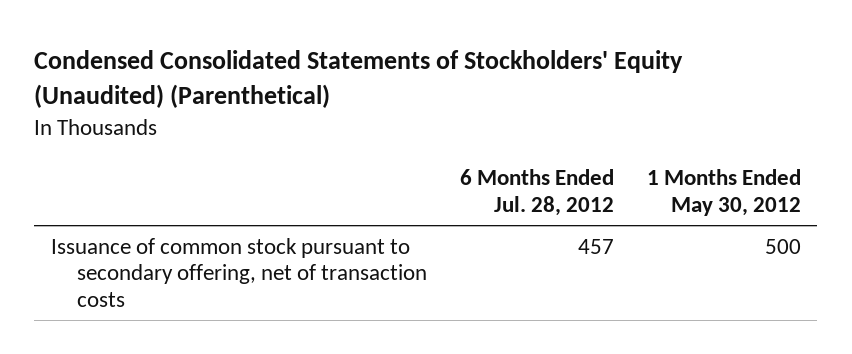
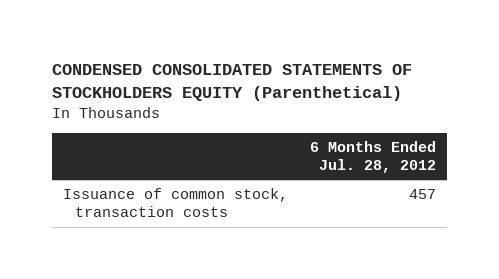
- Condensed Consolidated Statements of Stockholders' Equity (Unaudited) (Parenthetical)
+ CONDENSED CONSOLIDATED STATEMENTS OF STOCKHOLDERS EQUITY (Parenthetical)
- | 6 Months Ended Jul. 28, 2012 | 1 Months Ended May 30, 2012
+ | 6 Months Ended Jul. 28, 2012
- Issuance of common stock pursuant to secondary offering, net of transaction costs | 457 | 500
+ Issuance of common stock, transaction costs | 457

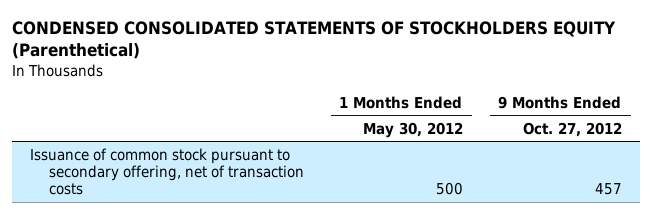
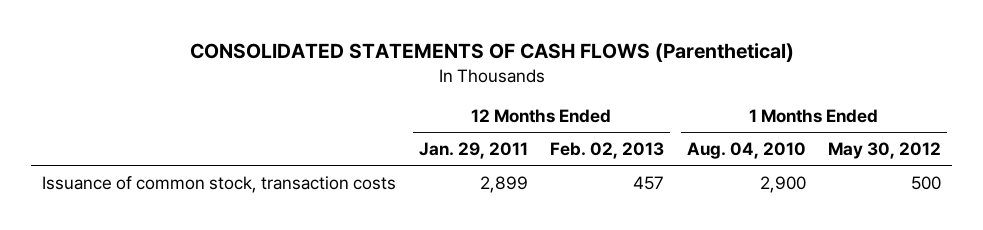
- CONDENSED CONSOLIDATED STATEMENTS OF STOCKHOLDERS EQUITY (Parenthetical)
+ CONSOLIDATED STATEMENTS OF CASH FLOWS (Parenthetical)
- | 1 Months Ended May 30, 2012 | 9 Months Ended Oct. 27, 2012
+ | 12 Months Ended Jan. 29, 2011 | 12 Months Ended Feb. 02, 2013 | 1 Months Ended Aug. 04, 2010 | 1 Months Ended May 30, 2012
- Issuance of common stock pursuant to secondary offering, net of transaction costs | 500 | 457
+ Issuance of common stock, transaction costs | 2,899 | 457 | 2,900 | 500

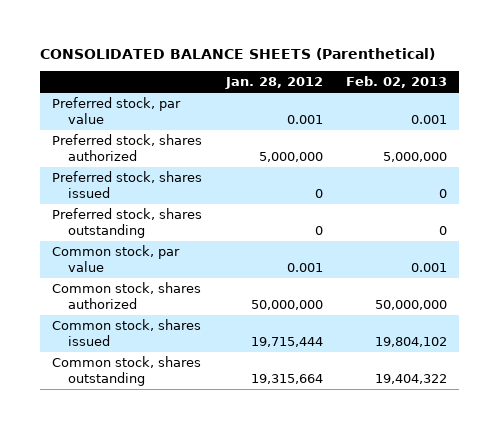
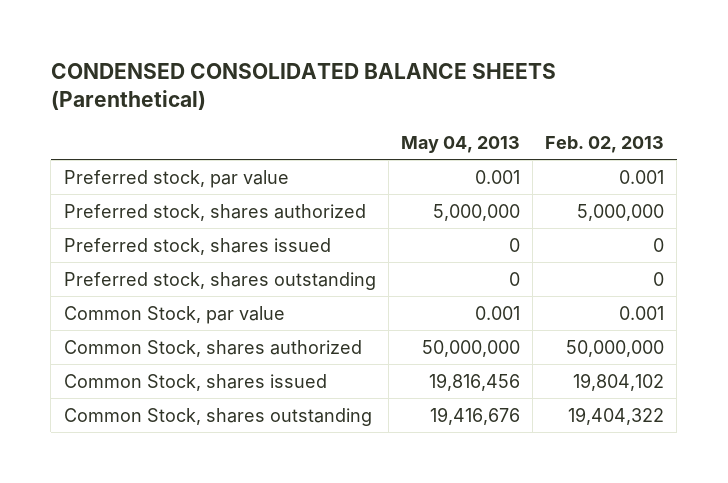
- CONSOLIDATED BALANCE SHEETS (Parenthetical)
+ CONDENSED CONSOLIDATED BALANCE SHEETS (Parenthetical)
- | Jan. 28, 2012 | Feb. 02, 2013
+ | May 04, 2013 | Feb. 02, 2013
- Common stock, par value | 0.001 | 0.001
- Common stock, shares authorized | 50,000,000 | 50,000,000
- Common stock, shares issued | 19,715,444 | 19,804,102
- Common stock, shares outstanding | 19,315,664 | 19,404,322
+ Common Stock, par value | 0.001 | 0.001
+ Common Stock, shares authorized | 50,000,000 | 50,000,000
+ Common Stock, shares issued | 19,816,456 | 19,804,102
+ Common Stock, shares outstanding | 19,416,676 | 19,404,322

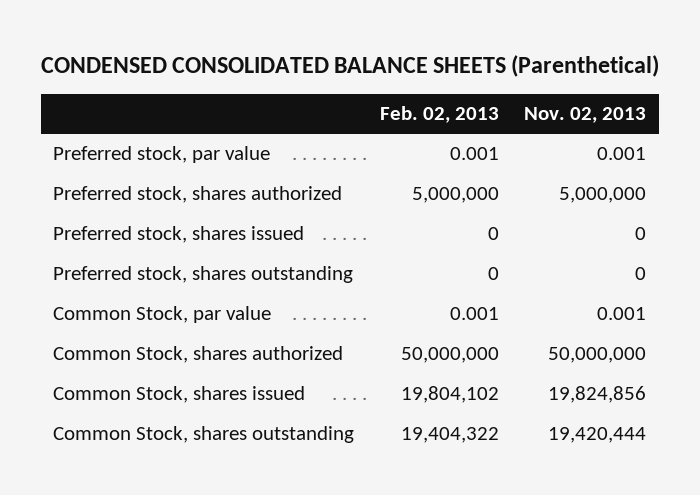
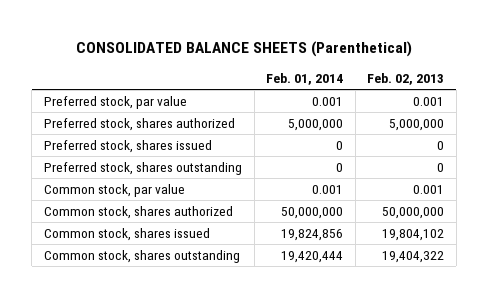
- CONDENSED CONSOLIDATED BALANCE SHEETS (Parenthetical)
+ CONSOLIDATED BALANCE SHEETS (Parenthetical)
- | Feb. 02, 2013 | Nov. 02, 2013
+ | Feb. 01, 2014 | Feb. 02, 2013
- Common Stock, par value | 0.001 | 0.001
- Common Stock, shares authorized | 50,000,000 | 50,000,000
- Common Stock, shares issued | 19,804,102 | 19,824,856
- Common Stock, shares outstanding | 19,404,322 | 19,420,444
+ Common stock, par value | 0.001 | 0.001
+ Common stock, shares authorized | 50,000,000 | 50,000,000
+ Common stock, shares issued | 19,824,856 | 19,804,102
+ Common stock, shares outstanding | 19,420,444 | 19,404,322

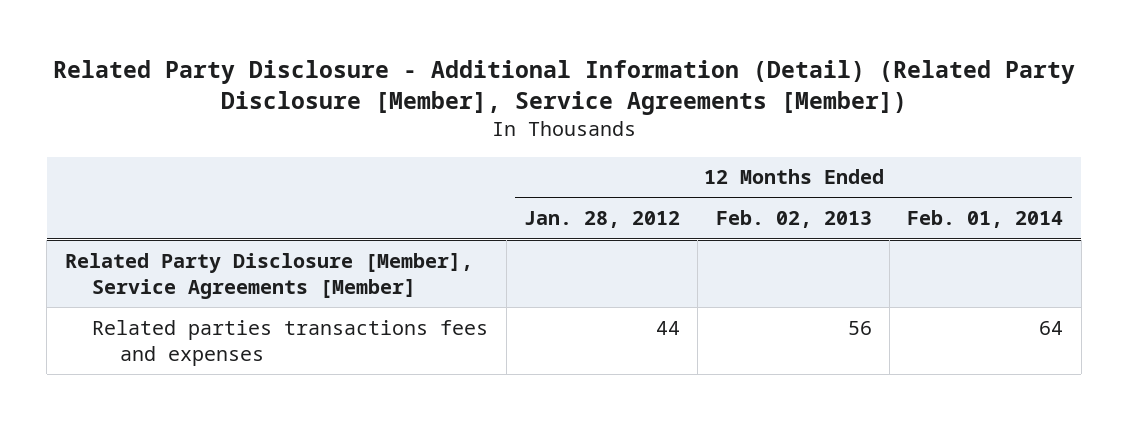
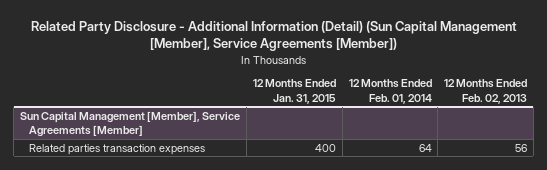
- Related Party Disclosure - Additional Information (Detail) (Related Party Disclosure [Member], Service Agreements [Member])
+ Related Party Disclosure - Additional Information (Detail) (Sun Capital Management [Member], Service Agreements [Member])
- | 12 Months Ended Jan. 28, 2012 | 12 Months Ended Feb. 02, 2013 | 12 Months Ended Feb. 01, 2014
+ | 12 Months Ended Jan. 31, 2015 | 12 Months Ended Feb. 01, 2014 | 12 Months Ended Feb. 02, 2013
- Related Party Disclosure [Member], Service Agreements [Member]
- Related parties transactions fees and expenses | 44 | 56 | 64
+ Sun Capital Management [Member], Service Agreements [Member]
+ Related parties transaction expenses | 400 | 64 | 56

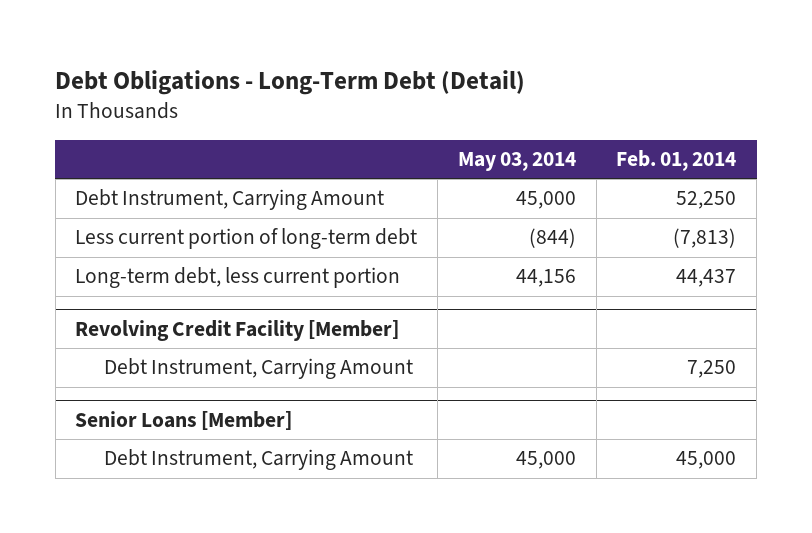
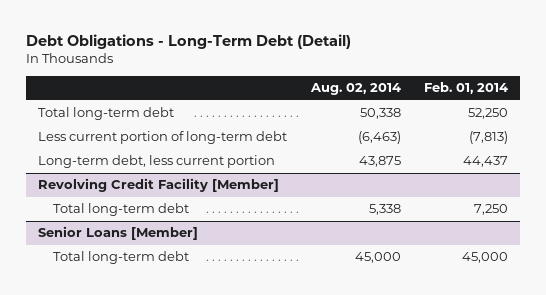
- | May 03, 2014 | Feb. 01, 2014
+ | Aug. 02, 2014 | Feb. 01, 2014
- Debt Instrument, Carrying Amount | 45,000 | 52,250
+ Total long-term debt | 50,338 | 52,250
@ Revolving Credit Facility [Member]
- Debt Instrument, Carrying Amount | | 7,250
+ Total long-term debt | 5,338 | 7,250
@ Senior Loans [Member]
- Debt Instrument, Carrying Amount | 45,000 | 45,000
+ Total long-term debt | 45,000 | 45,000

